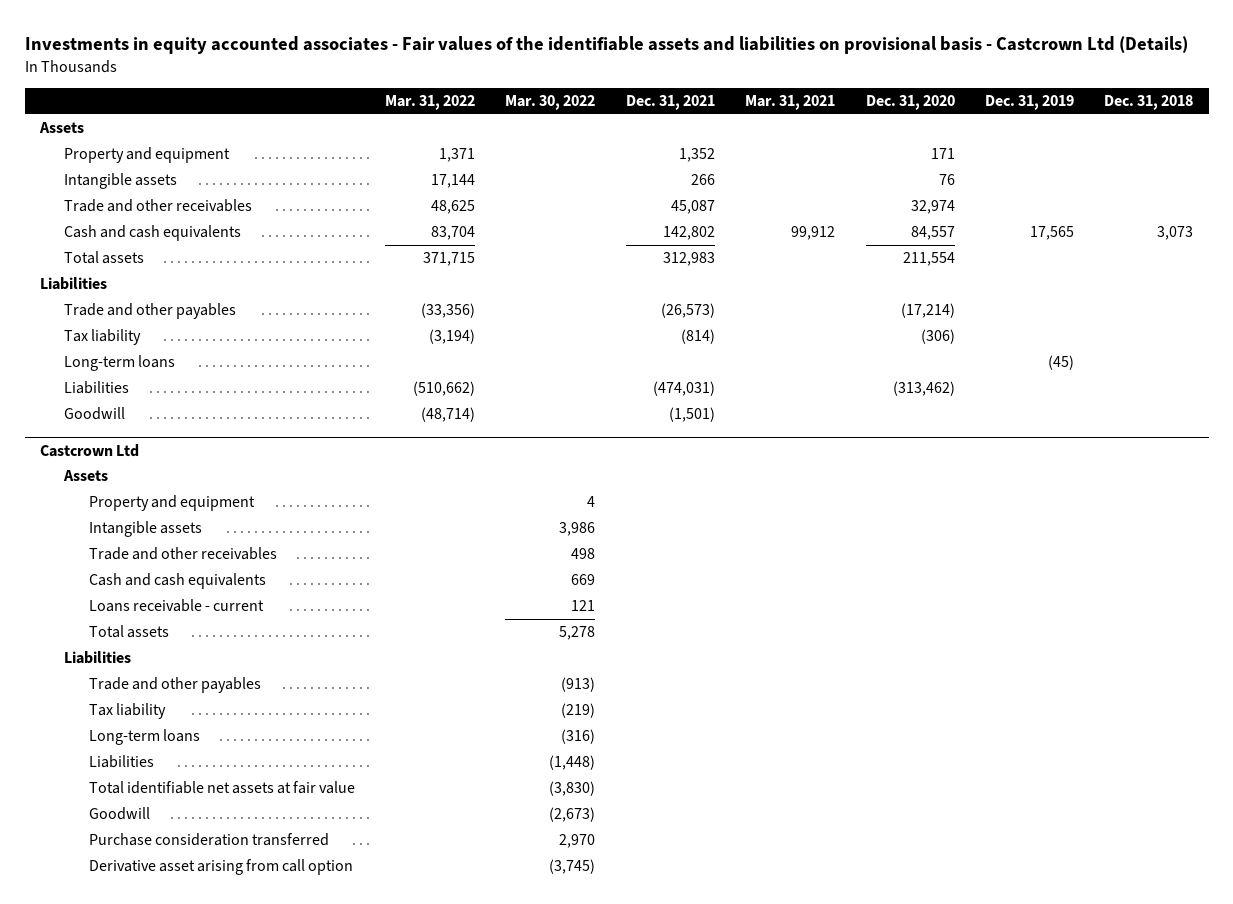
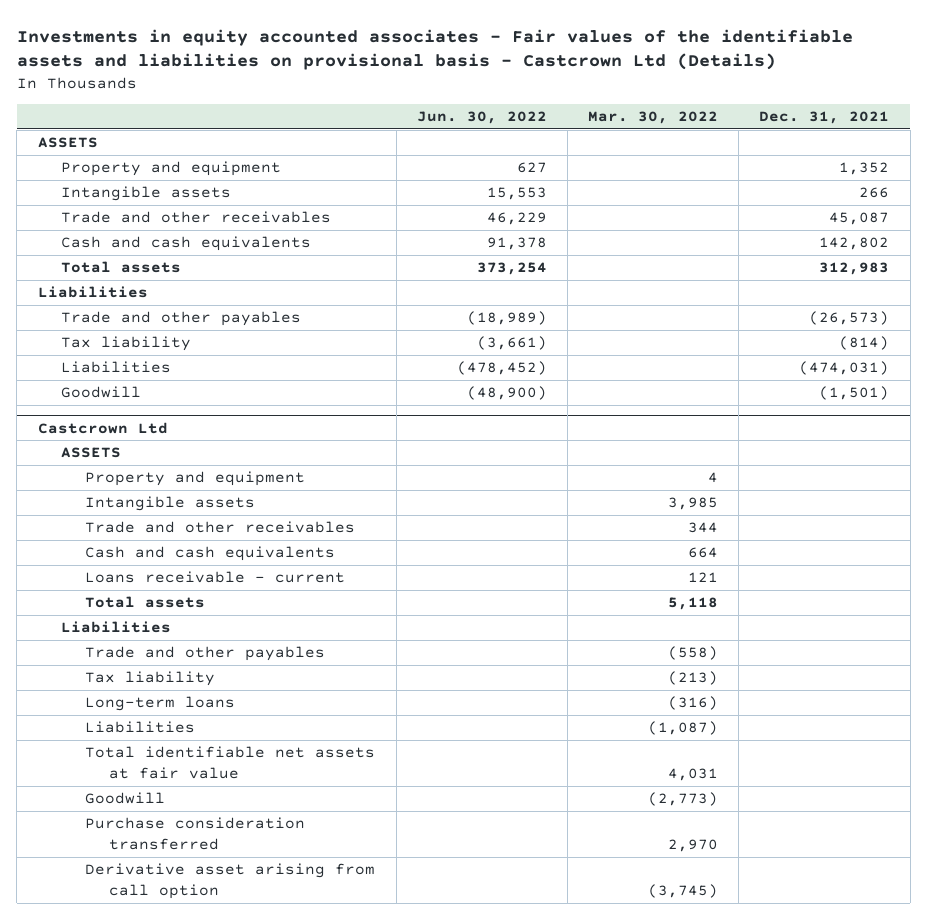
- | Mar. 31, 2022 | Mar. 30, 2022 | Dec. 31, 2021 | Mar. 31, 2021 | Dec. 31, 2020 | Dec. 31, 2019 | Dec. 31, 2018
+ | Jun. 30, 2022 | Mar. 30, 2022 | Dec. 31, 2021
- Assets
+ ASSETS
- Long-term loans | | | | | | (45) |
@ Castcrown Ltd
- Assets
+ ASSETS
- Intangible assets | | 3,986 | | | | |
- Trade and other receivables | | 498 | | | | |
- Cash and cash equivalents | | 669 | | | | |
+ Intangible assets | | 3,985 |
+ Trade and other receivables | | 344 |
+ Cash and cash equivalents | | 664 |
- Total assets | | 5,278 | | | | |
+ Total assets | | 5,118 |
- Trade and other payables | | (913) | | | | |
- Tax liability | | (219) | | | | |
+ Trade and other payables | | (558) |
+ Tax liability | | (213) |
- Liabilities | | (1,448) | | | | |
- Total identifiable net assets at fair value | | (3,830) | | | | |
- Goodwill | | (2,673) | | | | |
+ Liabilities | | (1,087) |
+ Total identifiable net assets at fair value | | 4,031 |
+ Goodwill | | (2,773) |

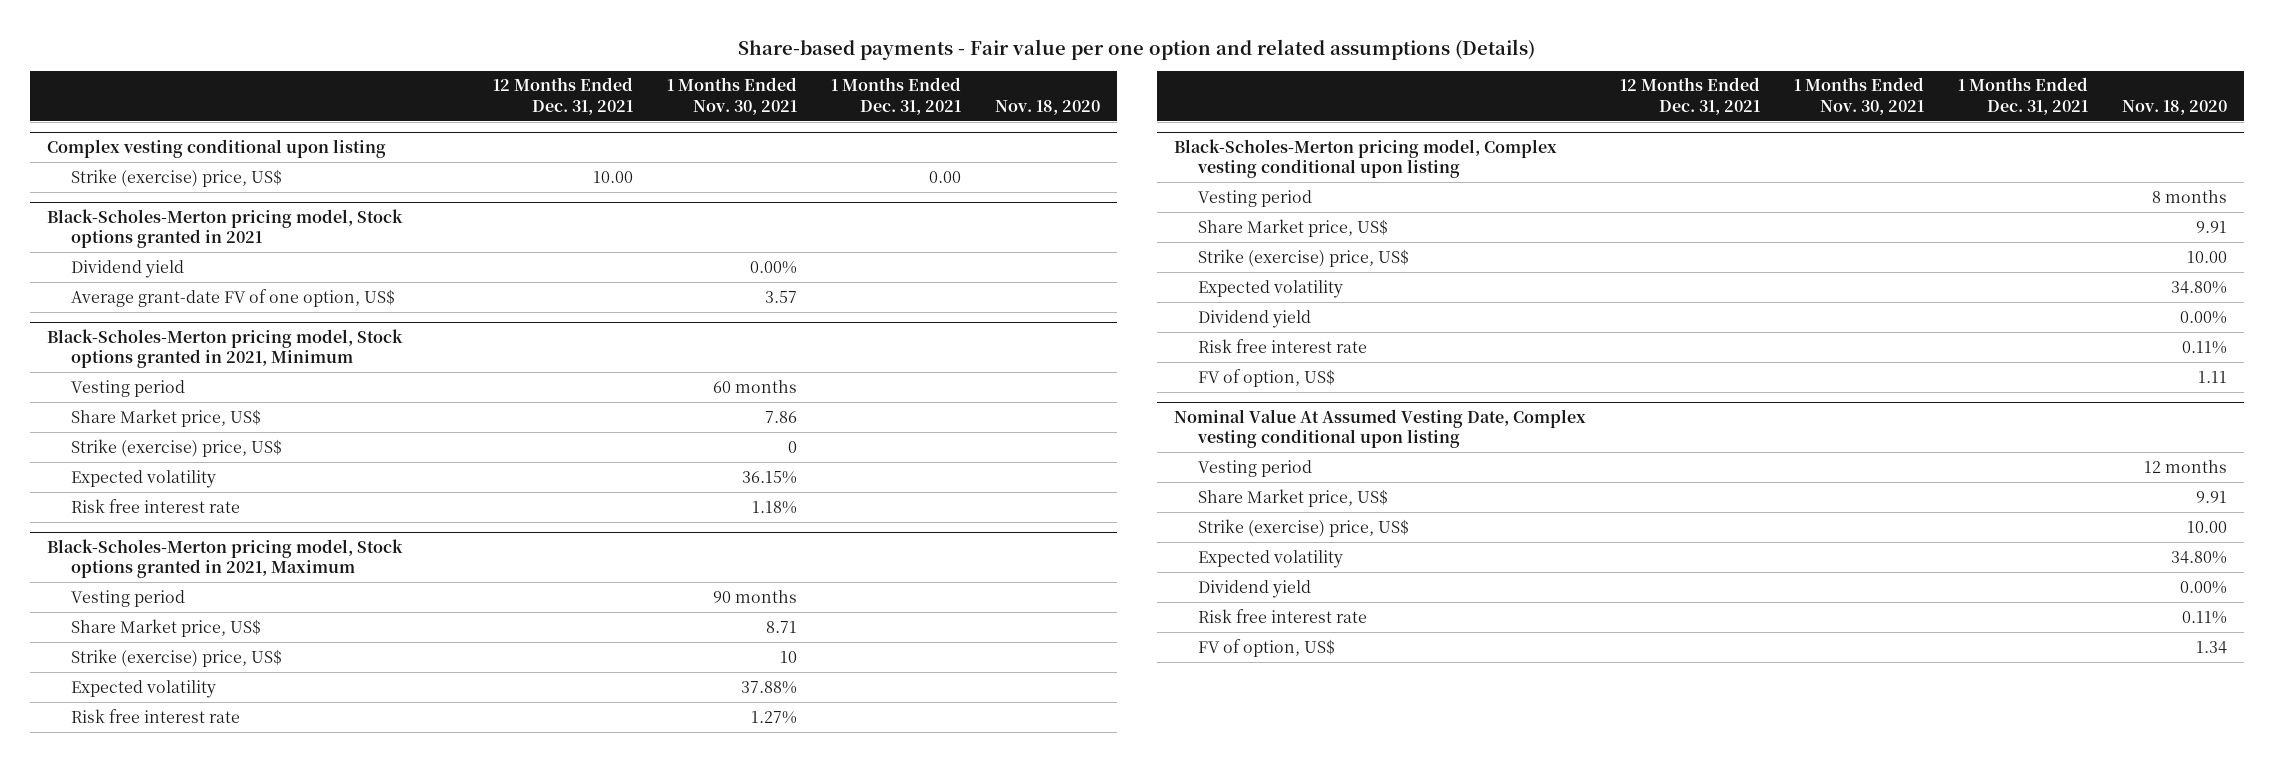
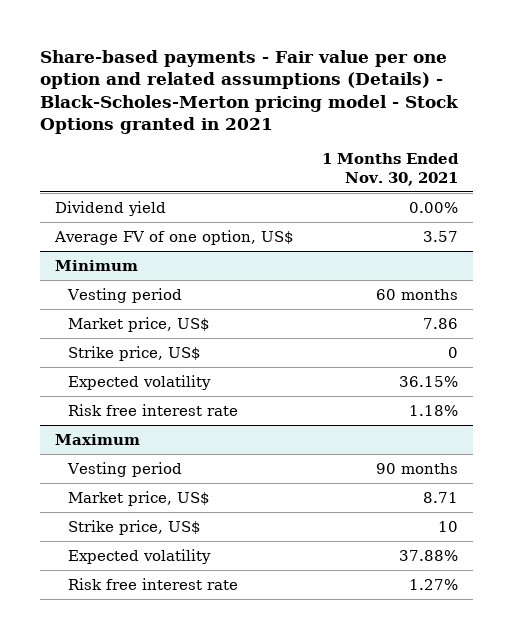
- Share-based payments - Fair value per one option and related assumptions (Details)
+ Share-based payments - Fair value per one option and related assumptions (Details) - Black-Scholes-Merton pricing model - Stock Options granted in 2021
- | 12 Months Ended Dec. 31, 2021 | 1 Months Ended Nov. 30, 2021 | 1 Months Ended Dec. 31, 2021 | Nov. 18, 2020
+ | 1 Months Ended Nov. 30, 2021
- Complex vesting conditional upon listing
- Strike (exercise) price, US$ | 10.00 | | 0.00 |
- Black-Scholes-Merton pricing model, Stock options granted in 2021
- Dividend yield | | 0.00% | |
- Average grant-date FV of one option, US$ | | 3.57 | |
- Black-Scholes-Merton pricing model, Stock options granted in 2021, Minimum
+ Dividend yield | 0.00%
+ Average FV of one option, US$ | 3.57
+ Minimum
- Share Market price, US$ | | 7.86 | |
- Strike (exercise) price, US$ | | 0 | |
+ Market price, US$ | 7.86
+ Strike price, US$ | 0
- Black-Scholes-Merton pricing model, Stock options granted in 2021, Maximum
+ Maximum
- Share Market price, US$ | | 8.71 | |
- Strike (exercise) price, US$ | | 10 | |
+ Market price, US$ | 8.71
+ Strike price, US$ | 10
- Black-Scholes-Merton pricing model, Complex vesting conditional upon listing
- Vesting period | | | | 8 months
- Share Market price, US$ | | | | 9.91
- Strike (exercise) price, US$ | | | | 10.00
- Expected volatility | | | | 34.80%
- Dividend yield | | | | 0.00%
- Risk free interest rate | | | | 0.11%
- FV of option, US$ | | | | 1.11
- Nominal Value At Assumed Vesting Date, Complex vesting conditional upon listing
- Vesting period | | | | 12 months
- Share Market price, US$ | | | | 9.91
- Strike (exercise) price, US$ | | | | 10.00
- Expected volatility | | | | 34.80%
- Dividend yield | | | | 0.00%
- Risk free interest rate | | | | 0.11%
- FV of option, US$ | | | | 1.34

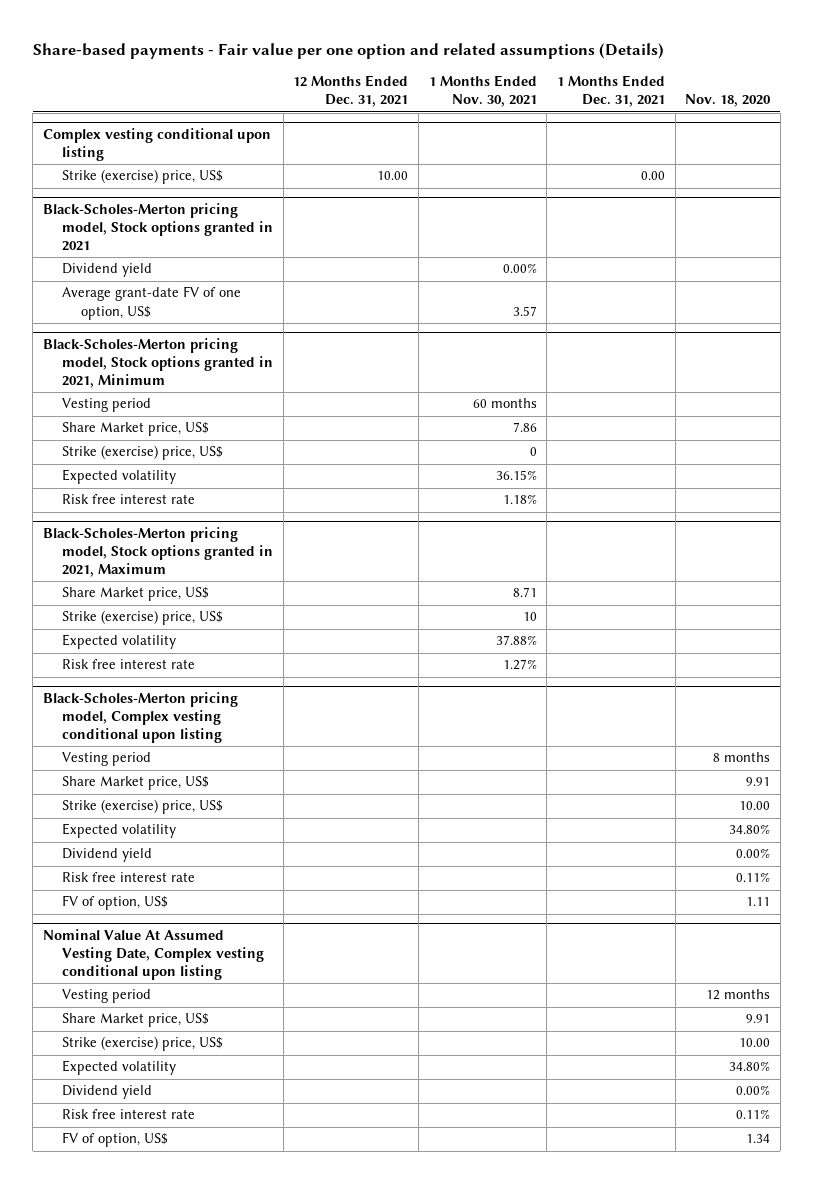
- Share-based payments - Fair value per one option and related assumptions (Details) - Black-Scholes-Merton pricing model - Stock Options granted in 2021
+ Share-based payments - Fair value per one option and related assumptions (Details)
- | 1 Months Ended Nov. 30, 2021
+ | 12 Months Ended Dec. 31, 2021 | 1 Months Ended Nov. 30, 2021 | 1 Months Ended Dec. 31, 2021 | Nov. 18, 2020
- Dividend yield | 0.00%
- Average FV of one option, US$ | 3.57
- Minimum
+ Complex vesting conditional upon listing
+ Strike (exercise) price, US$ | 10.00 | | 0.00 |
+ Black-Scholes-Merton pricing model, Stock options granted in 2021
+ Dividend yield | | 0.00% | |
+ Average grant-date FV of one option, US$ | | 3.57 | |
+ Black-Scholes-Merton pricing model, Stock options granted in 2021, Minimum
- Market price, US$ | 7.86
- Strike price, US$ | 0
+ Share Market price, US$ | | 7.86 | |
+ Strike (exercise) price, US$ | | 0 | |
- Maximum
- Vesting period | 90 months
- Market price, US$ | 8.71
- Strike price, US$ | 10
+ Black-Scholes-Merton pricing model, Stock options granted in 2021, Maximum
+ Share Market price, US$ | | 8.71 | |
+ Strike (exercise) price, US$ | | 10 | |
+ Black-Scholes-Merton pricing model, Complex vesting conditional upon listing
+ Vesting period | | | | 8 months
+ Share Market price, US$ | | | | 9.91
+ Strike (exercise) price, US$ | | | | 10.00
+ Expected volatility | | | | 34.80%
+ Dividend yield | | | | 0.00%
+ Risk free interest rate | | | | 0.11%
+ FV of option, US$ | | | | 1.11
+ Nominal Value At Assumed Vesting Date, Complex vesting conditional upon listing
+ Vesting period | | | | 12 months
+ Share Market price, US$ | | | | 9.91
+ Strike (exercise) price, US$ | | | | 10.00
+ Expected volatility | | | | 34.80%
+ Dividend yield | | | | 0.00%
+ Risk free interest rate | | | | 0.11%
+ FV of option, US$ | | | | 1.34

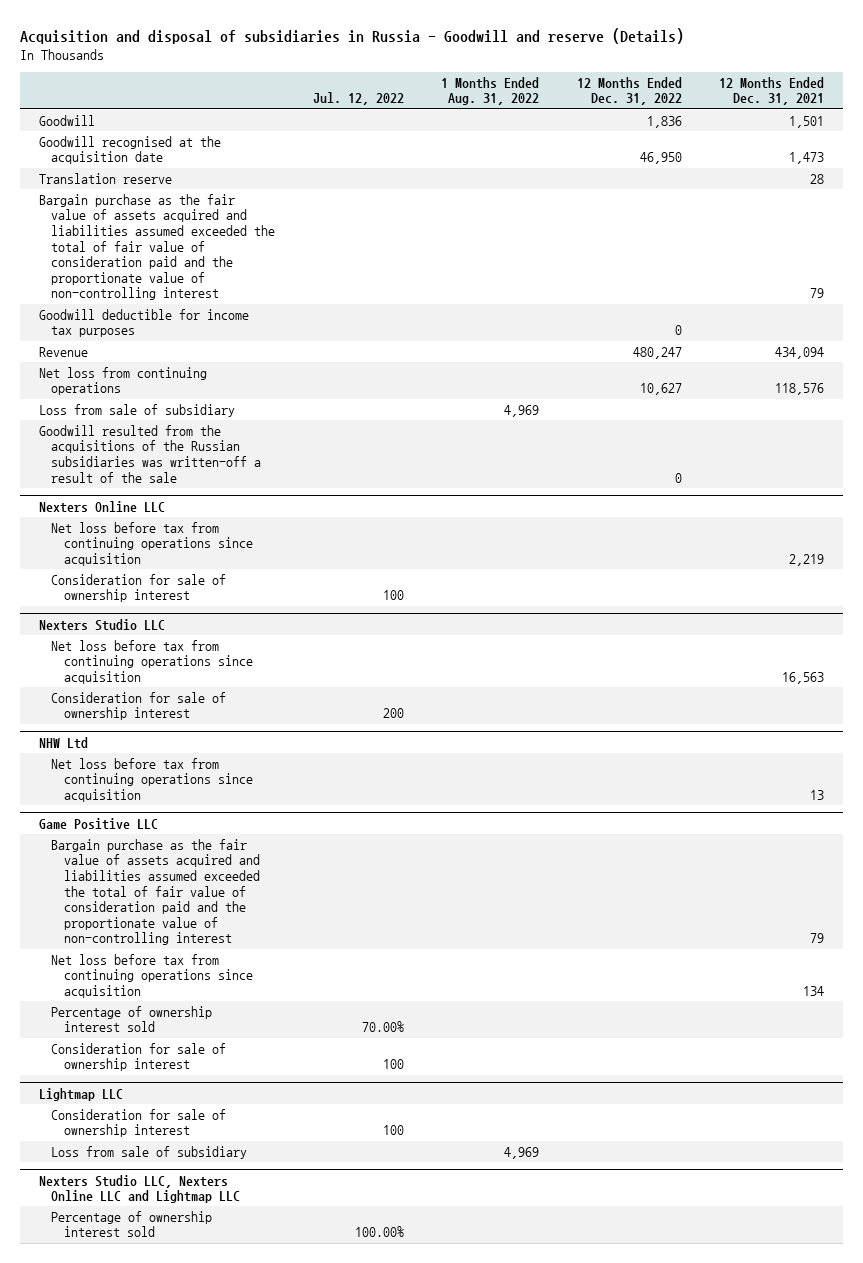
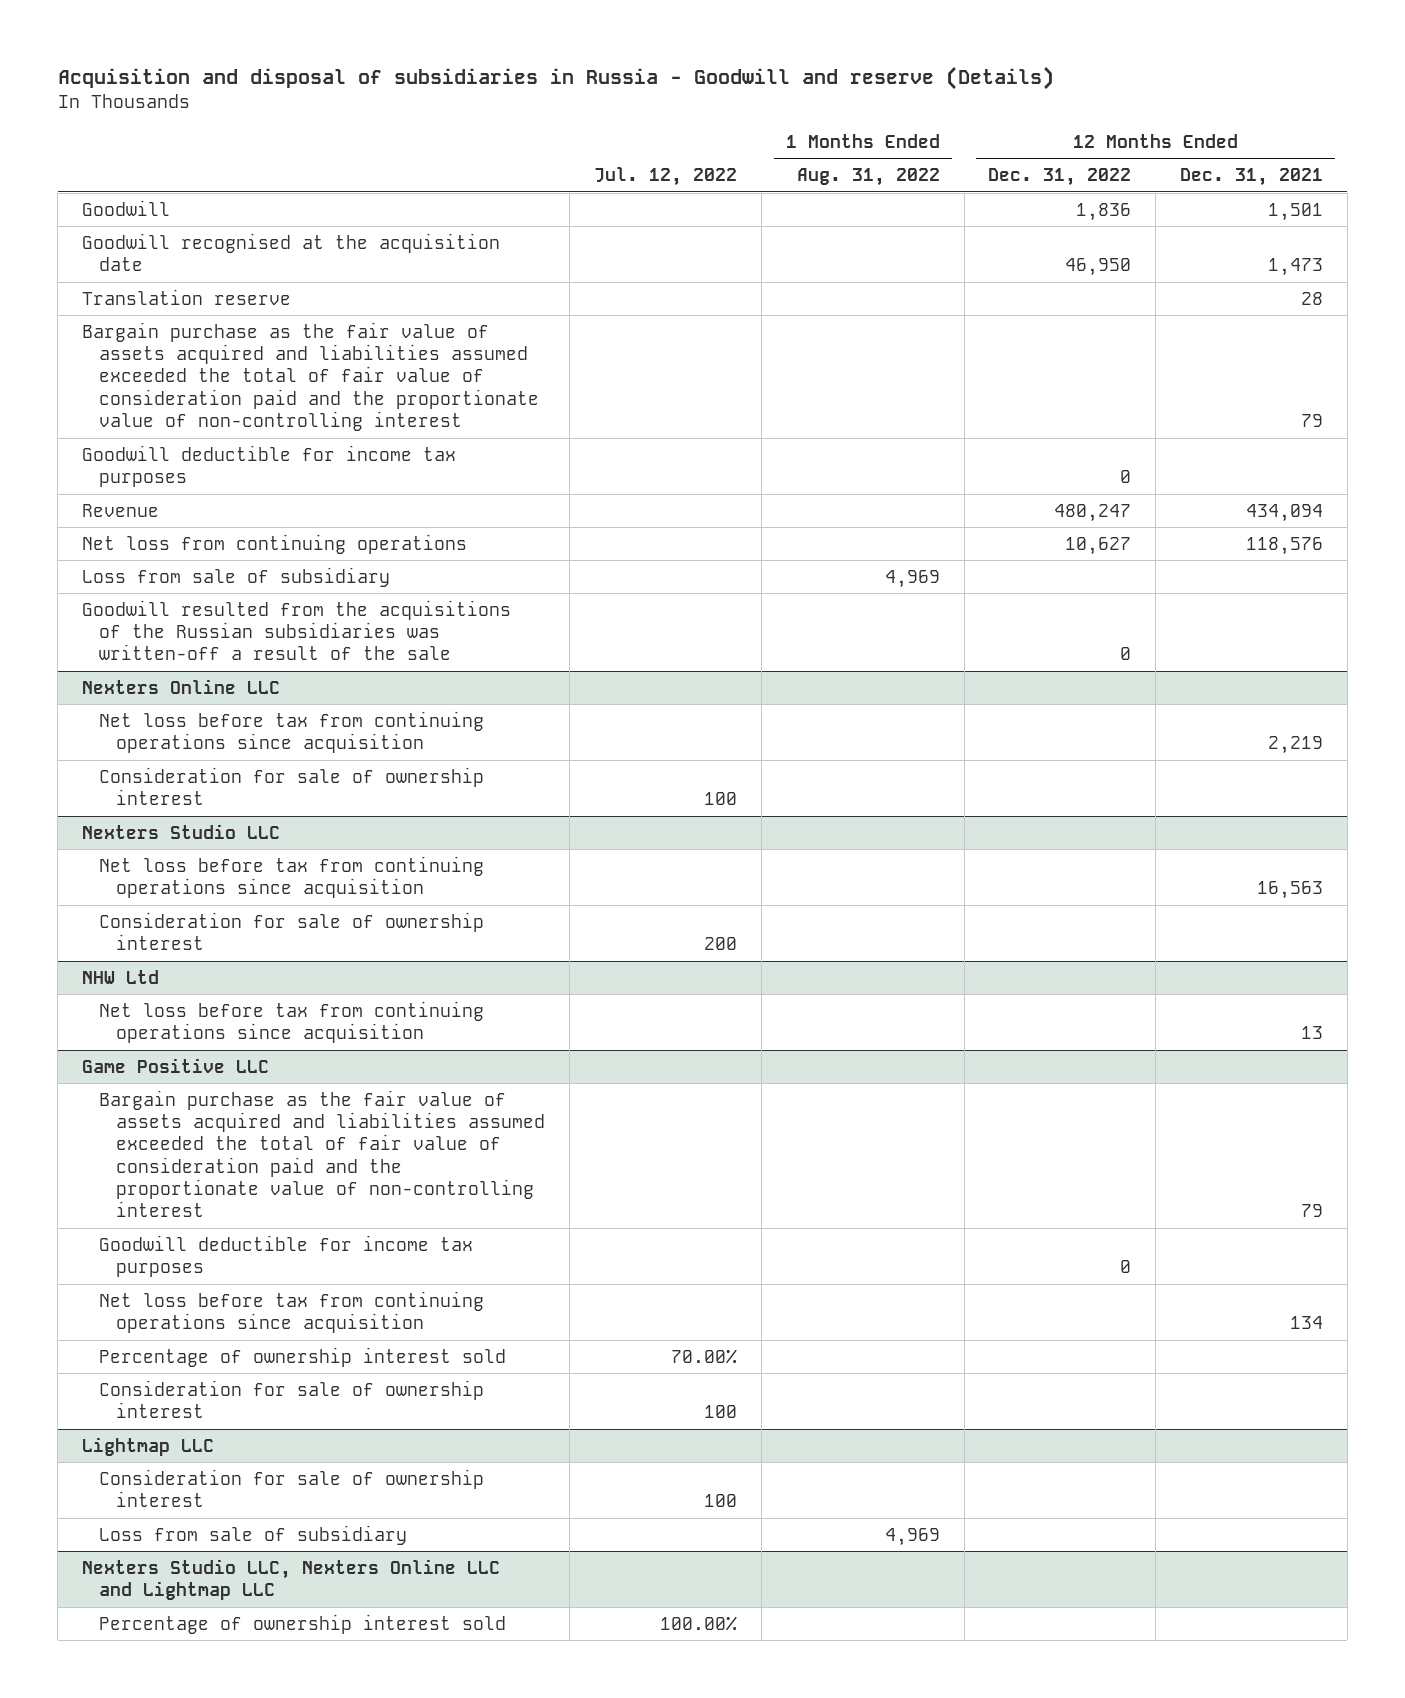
@ Game Positive LLC
+ Goodwill deductible for income tax purposes | | | 0 |

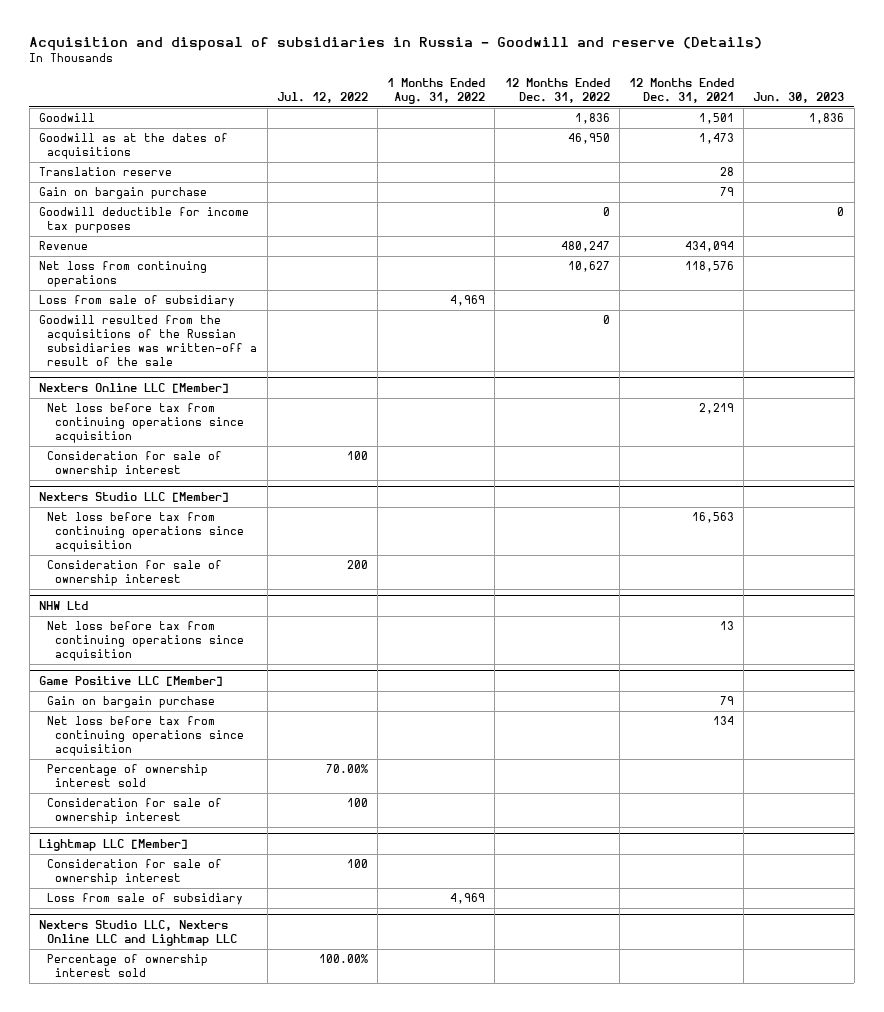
- | Jul. 12, 2022 | 1 Months Ended Aug. 31, 2022 | 12 Months Ended Dec. 31, 2022 | 12 Months Ended Dec. 31, 2021
+ | Jul. 12, 2022 | 1 Months Ended Aug. 31, 2022 | 12 Months Ended Dec. 31, 2022 | 12 Months Ended Dec. 31, 2021 | Jun. 30, 2023
- Goodwill recognised at the acquisition date | | | 46,950 | 1,473
+ Goodwill as at the dates of acquisitions | | | 46,950 | 1,473 |
- Bargain purchase as the fair value of assets acquired and liabilities assumed exceeded the total of fair value of consideration paid and the proportionate value of non-controlling interest | | | | 79
+ Gain on bargain purchase | | | | 79 |
- Nexters Online LLC
+ Nexters Online LLC [Member]
- Nexters Studio LLC
+ Nexters Studio LLC [Member]
- Game Positive LLC
- Bargain purchase as the fair value of assets acquired and liabilities assumed exceeded the total of fair value of consideration paid and the proportionate value of non-controlling interest | | | | 79
- Goodwill deductible for income tax purposes | | | 0 |
+ Game Positive LLC [Member]
+ Gain on bargain purchase | | | | 79 |
- Lightmap LLC
+ Lightmap LLC [Member]

